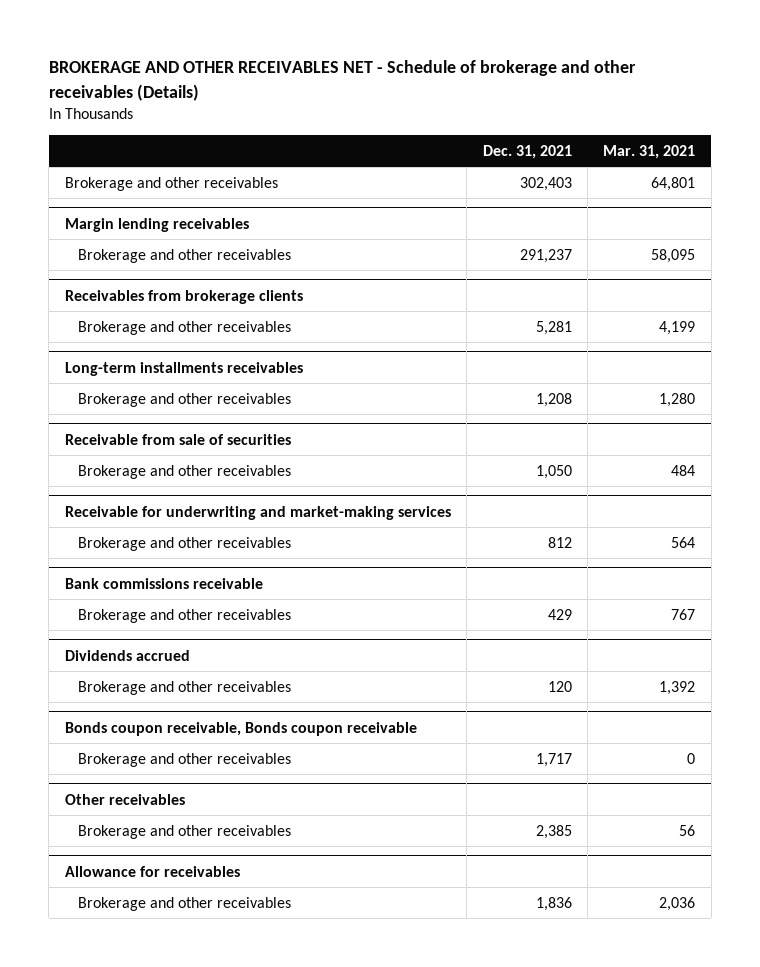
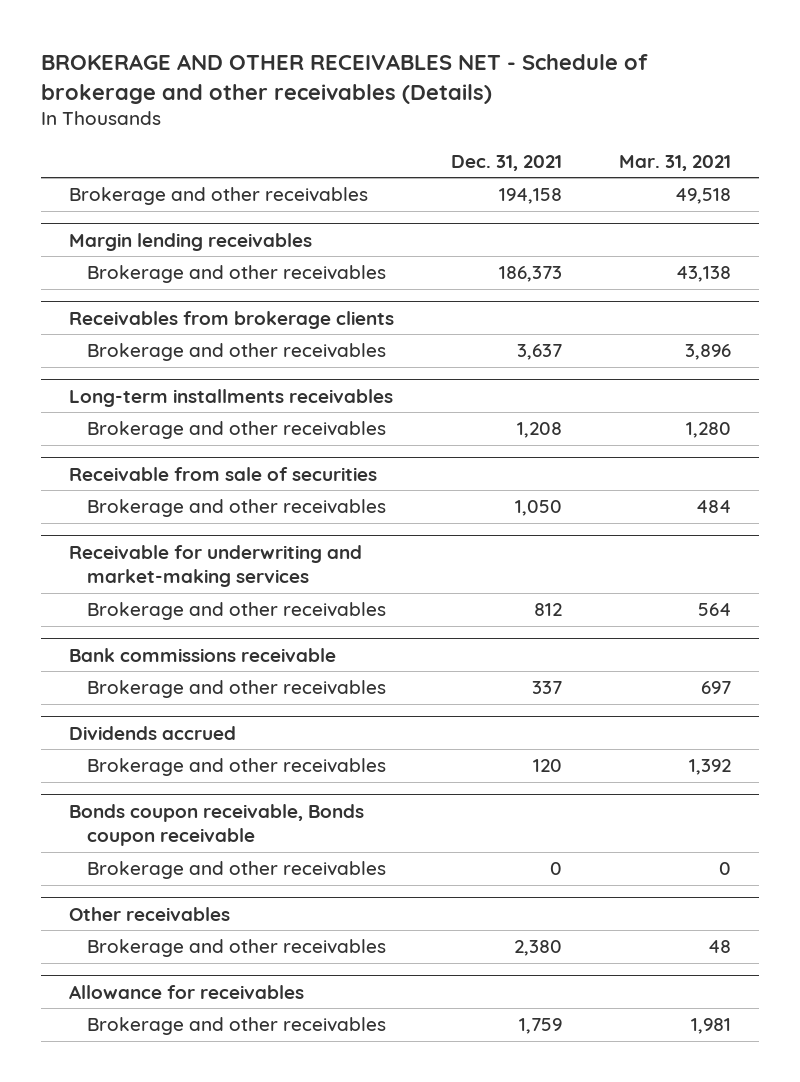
- Brokerage and other receivables | 302,403 | 64,801
+ Brokerage and other receivables | 194,158 | 49,518
@ Margin lending receivables
- Brokerage and other receivables | 291,237 | 58,095
+ Brokerage and other receivables | 186,373 | 43,138
@ Receivables from brokerage clients
- Brokerage and other receivables | 5,281 | 4,199
+ Brokerage and other receivables | 3,637 | 3,896
@ Bank commissions receivable
- Brokerage and other receivables | 429 | 767
+ Brokerage and other receivables | 337 | 697
@ Bonds coupon receivable, Bonds coupon receivable
- Brokerage and other receivables | 1,717 | 0
+ Brokerage and other receivables | 0 | 0
@ Other receivables
- Brokerage and other receivables | 2,385 | 56
+ Brokerage and other receivables | 2,380 | 48
@ Allowance for receivables
- Brokerage and other receivables | 1,836 | 2,036
+ Brokerage and other receivables | 1,759 | 1,981

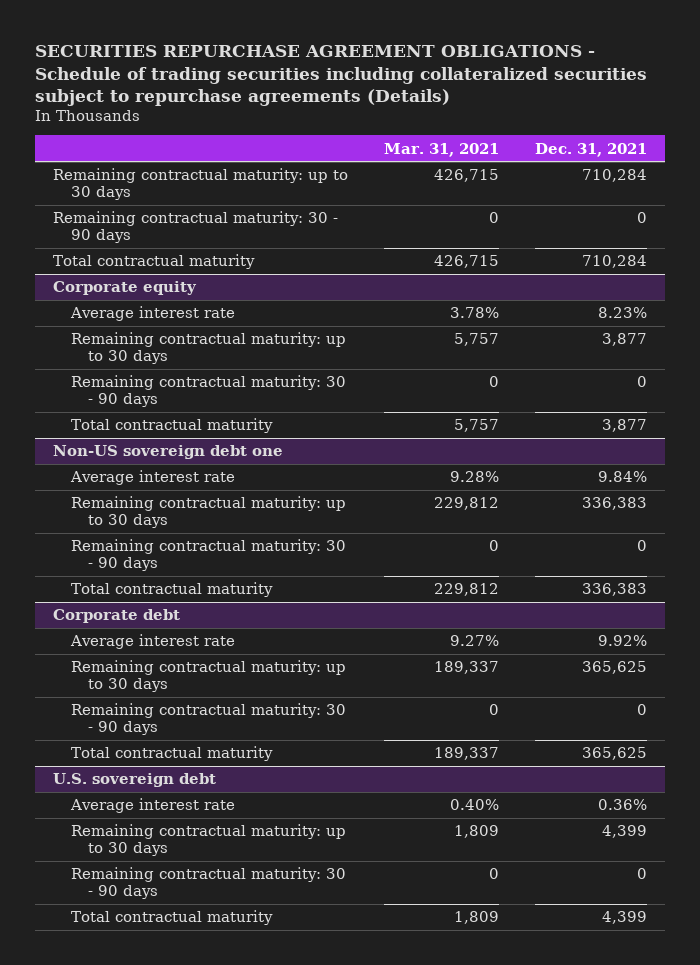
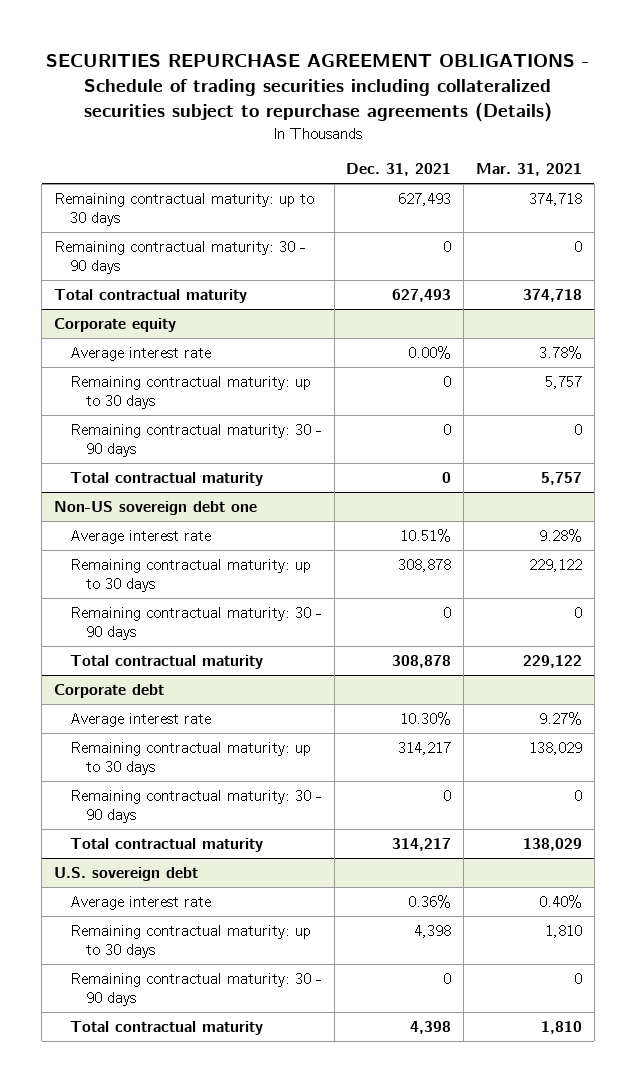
- | Mar. 31, 2021 | Dec. 31, 2021
+ | Dec. 31, 2021 | Mar. 31, 2021
- Remaining contractual maturity: up to 30 days | 426,715 | 710,284
+ Remaining contractual maturity: up to 30 days | 627,493 | 374,718
- Total contractual maturity | 426,715 | 710,284
+ Total contractual maturity | 627,493 | 374,718
@ Corporate equity
- Average interest rate | 3.78% | 8.23%
- Remaining contractual maturity: up to 30 days | 5,757 | 3,877
+ Average interest rate | 0.00% | 3.78%
+ Remaining contractual maturity: up to 30 days | 0 | 5,757
- Total contractual maturity | 5,757 | 3,877
+ Total contractual maturity | 0 | 5,757
@ Non-US sovereign debt one
- Average interest rate | 9.28% | 9.84%
- Remaining contractual maturity: up to 30 days | 229,812 | 336,383
+ Average interest rate | 10.51% | 9.28%
+ Remaining contractual maturity: up to 30 days | 308,878 | 229,122
- Total contractual maturity | 229,812 | 336,383
+ Total contractual maturity | 308,878 | 229,122
@ Corporate debt
- Average interest rate | 9.27% | 9.92%
- Remaining contractual maturity: up to 30 days | 189,337 | 365,625
+ Average interest rate | 10.30% | 9.27%
+ Remaining contractual maturity: up to 30 days | 314,217 | 138,029
- Total contractual maturity | 189,337 | 365,625
+ Total contractual maturity | 314,217 | 138,029
@ U.S. sovereign debt
- Remaining contractual maturity: up to 30 days | 1,809 | 4,399
+ Remaining contractual maturity: up to 30 days | 4,398 | 1,810
- Total contractual maturity | 1,809 | 4,399
+ Total contractual maturity | 4,398 | 1,810

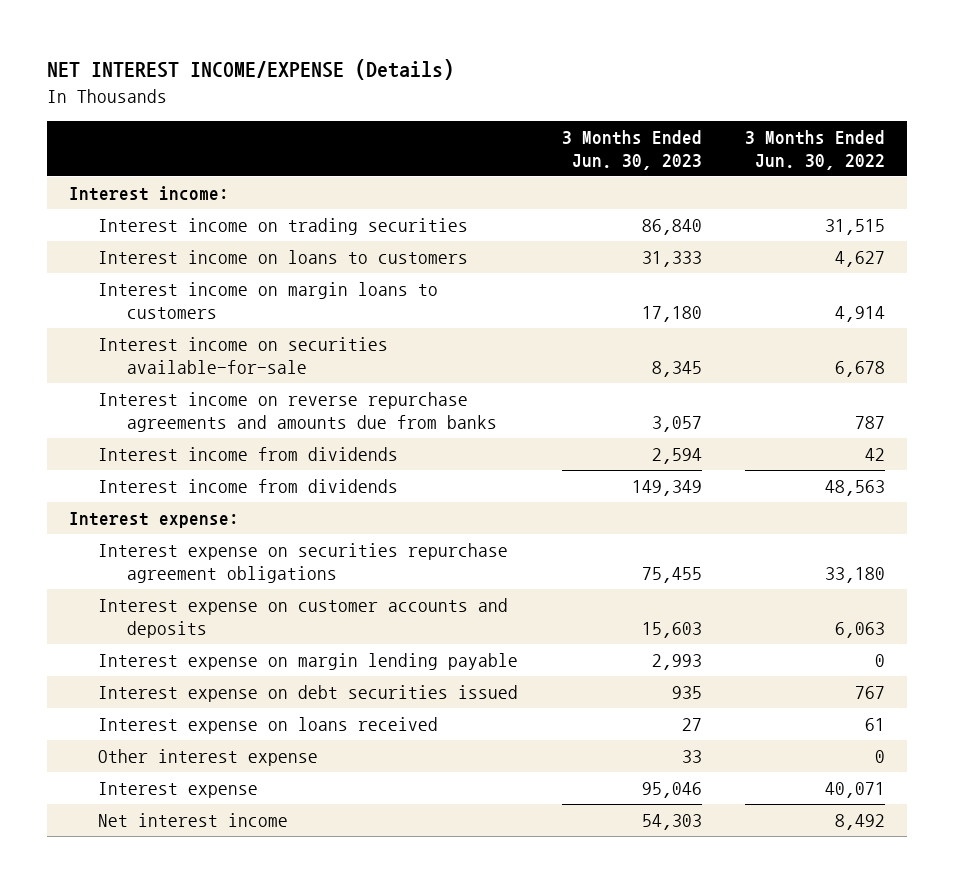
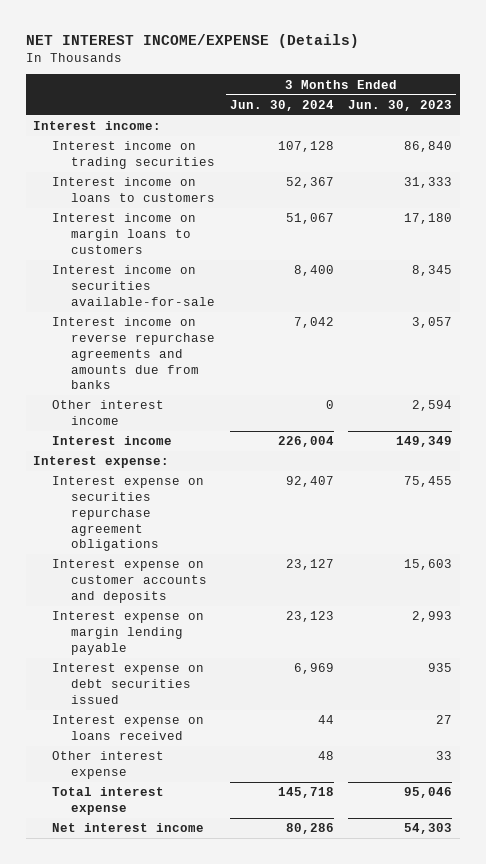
- | 3 Months Ended Jun. 30, 2023 | 3 Months Ended Jun. 30, 2022
+ | 3 Months Ended Jun. 30, 2024 | 3 Months Ended Jun. 30, 2023
- Interest income from dividends | 2,594 | 42
- Interest income from dividends | 149,349 | 48,563
+ Other interest income | 0 | 2,594
+ Interest income | 226,004 | 149,349
- Interest expense | 95,046 | 40,071
+ Total interest expense | 145,718 | 95,046

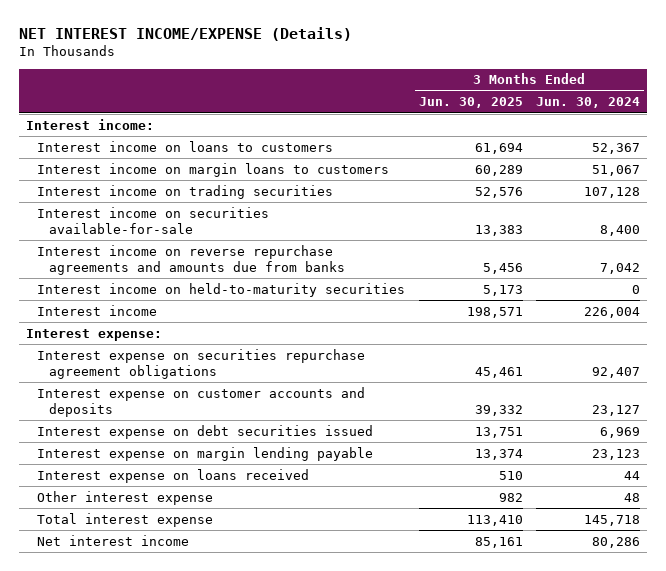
- | 3 Months Ended Jun. 30, 2024 | 3 Months Ended Jun. 30, 2023
+ | 3 Months Ended Jun. 30, 2025 | 3 Months Ended Jun. 30, 2024
moved down: Interest income on trading securities | 52,576 | 107,128
- Other interest income | 0 | 2,594
+ Interest income on held-to-maturity securities | 5,173 | 0
moved down: Interest expense on margin lending payable | 13,374 | 23,123

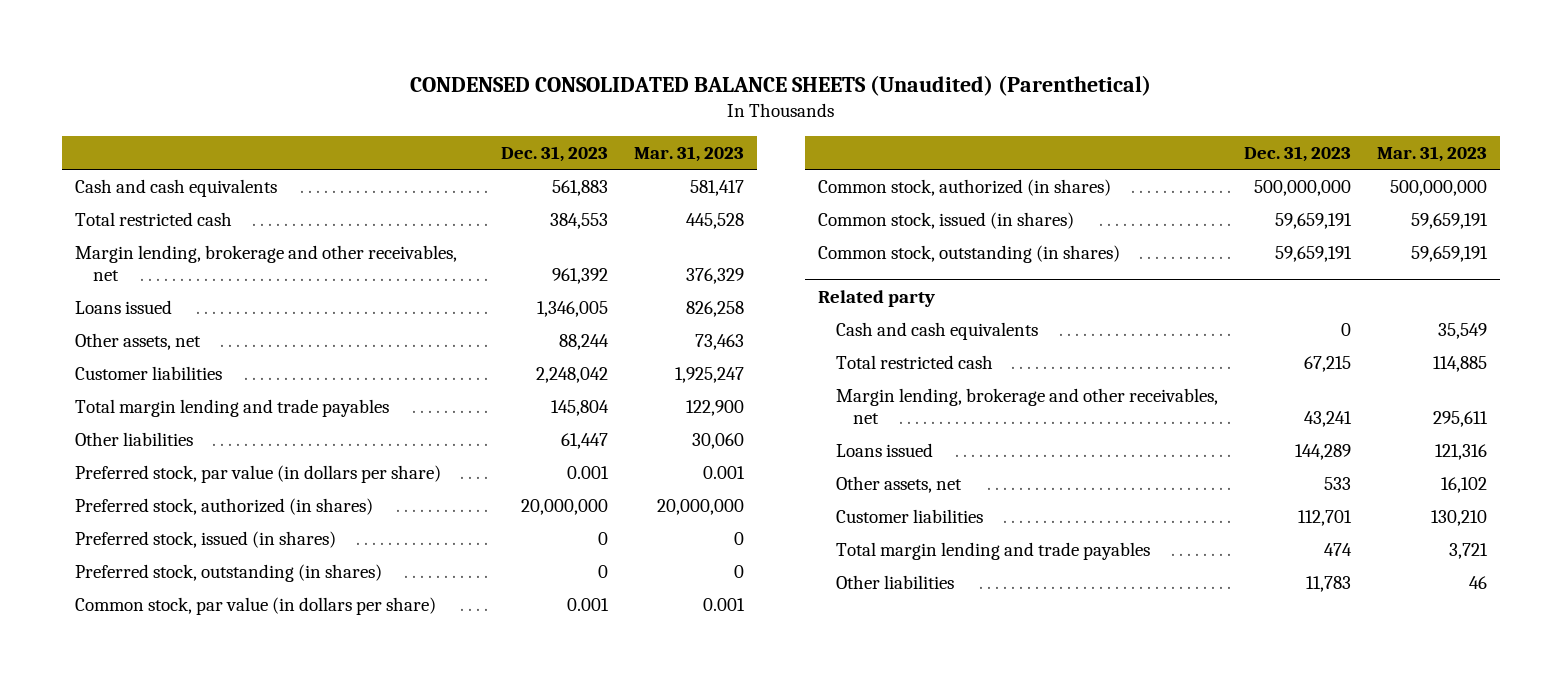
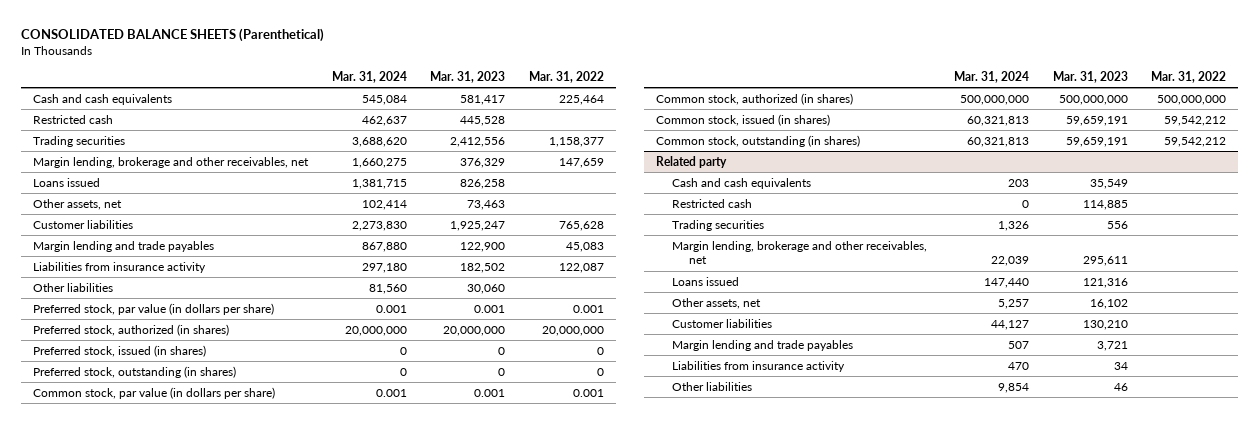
- CONDENSED CONSOLIDATED BALANCE SHEETS (Unaudited) (Parenthetical)
+ CONSOLIDATED BALANCE SHEETS (Parenthetical)
- | Dec. 31, 2023 | Mar. 31, 2023
+ | Mar. 31, 2024 | Mar. 31, 2023 | Mar. 31, 2022
- Total restricted cash | 384,553 | 445,528
+ Restricted cash | 462,637 | 445,528 |
+ Trading securities | 3,688,620 | 2,412,556 | 1,158,377
- Total margin lending and trade payables | 145,804 | 122,900
+ Margin lending and trade payables | 867,880 | 122,900 | 45,083
+ Liabilities from insurance activity | 297,180 | 182,502 | 122,087
@ Related party
- Total restricted cash | 67,215 | 114,885
+ Restricted cash | 0 | 114,885 |
+ Trading securities | 1,326 | 556 |
- Total margin lending and trade payables | 474 | 3,721
+ Margin lending and trade payables | 507 | 3,721 |
+ Liabilities from insurance activity | 470 | 34 |

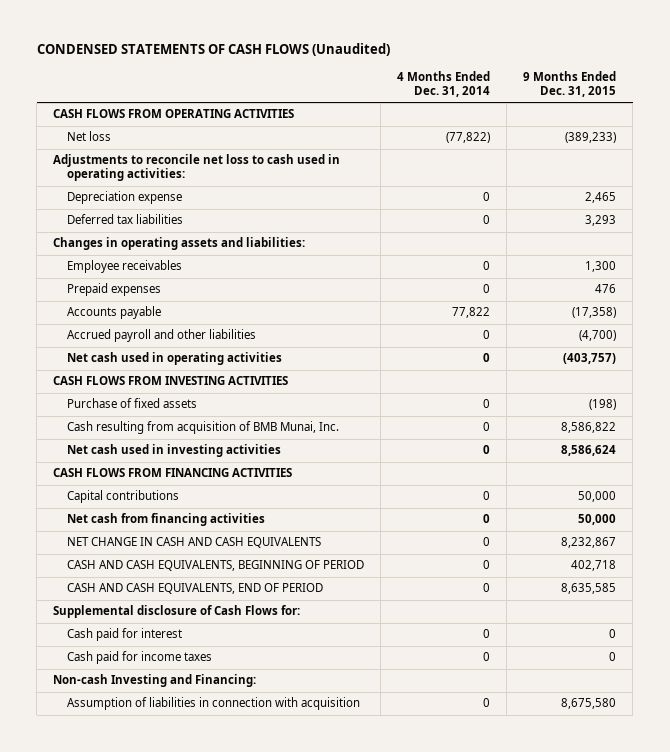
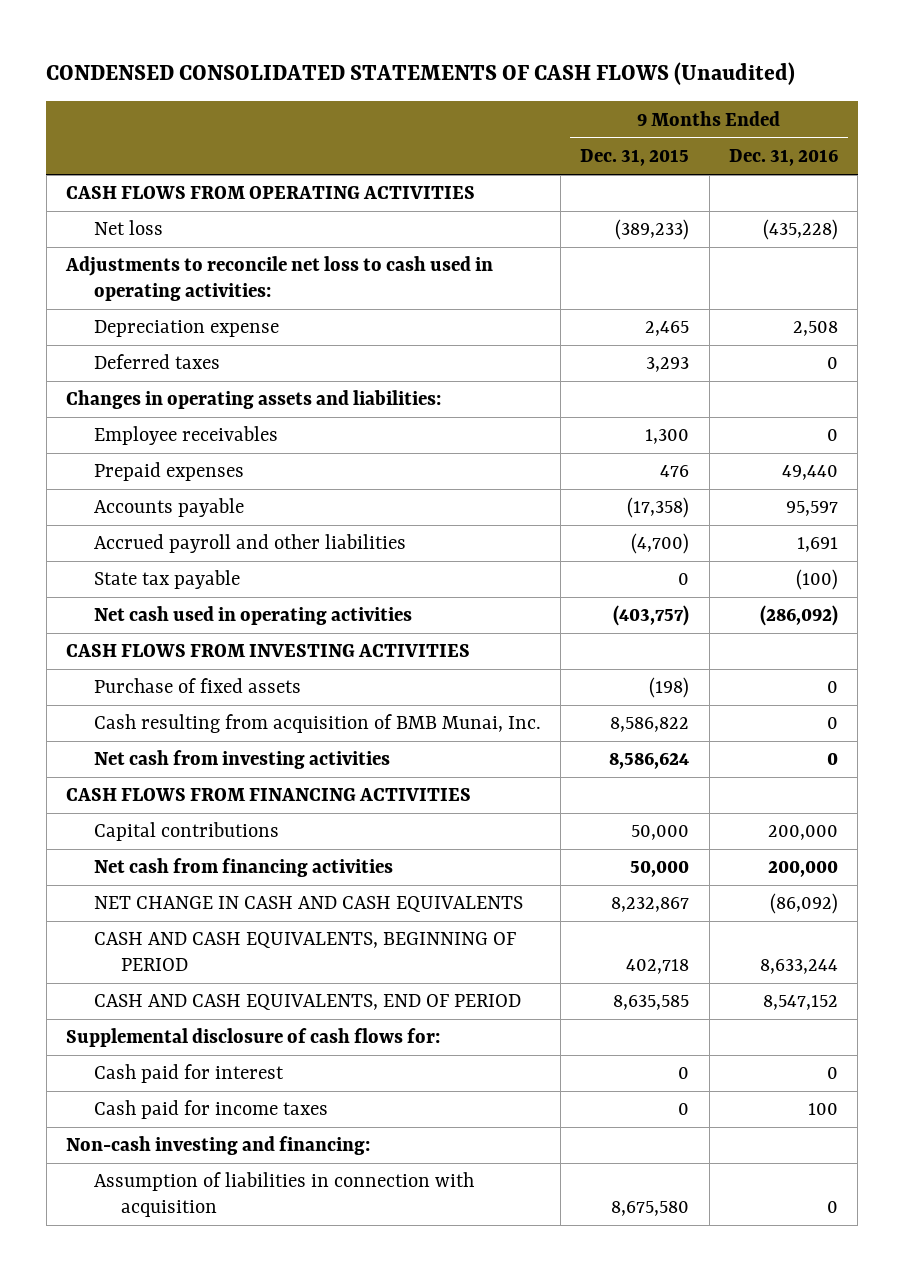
- CONDENSED STATEMENTS OF CASH FLOWS (Unaudited)
+ CONDENSED CONSOLIDATED STATEMENTS OF CASH FLOWS (Unaudited)
- | 4 Months Ended Dec. 31, 2014 | 9 Months Ended Dec. 31, 2015
+ | 9 Months Ended Dec. 31, 2015 | 9 Months Ended Dec. 31, 2016
- Deferred tax liabilities | 0 | 3,293
+ Deferred taxes | 3,293 | 0
+ State tax payable | 0 | (100)
- Net cash used in investing activities | 0 | 8,586,624
+ Net cash from investing activities | 8,586,624 | 0
- Supplemental disclosure of Cash Flows for:
+ Supplemental disclosure of cash flows for:
- Non-cash Investing and Financing:
+ Non-cash investing and financing:

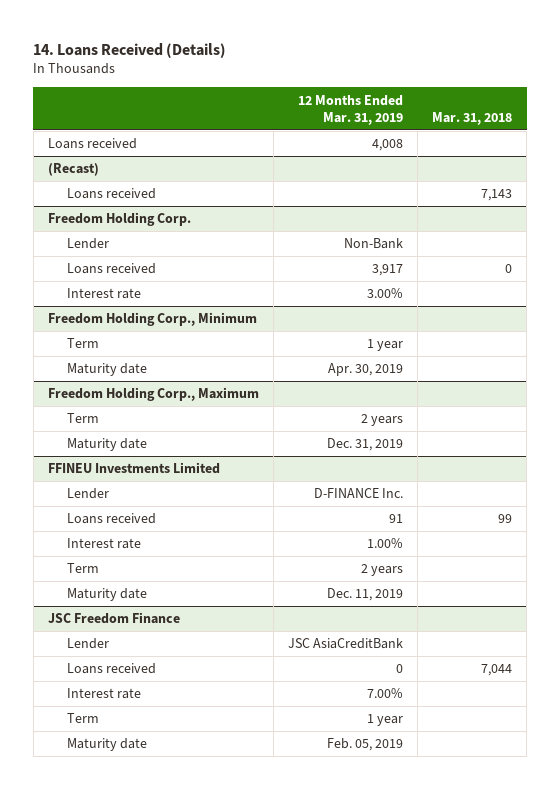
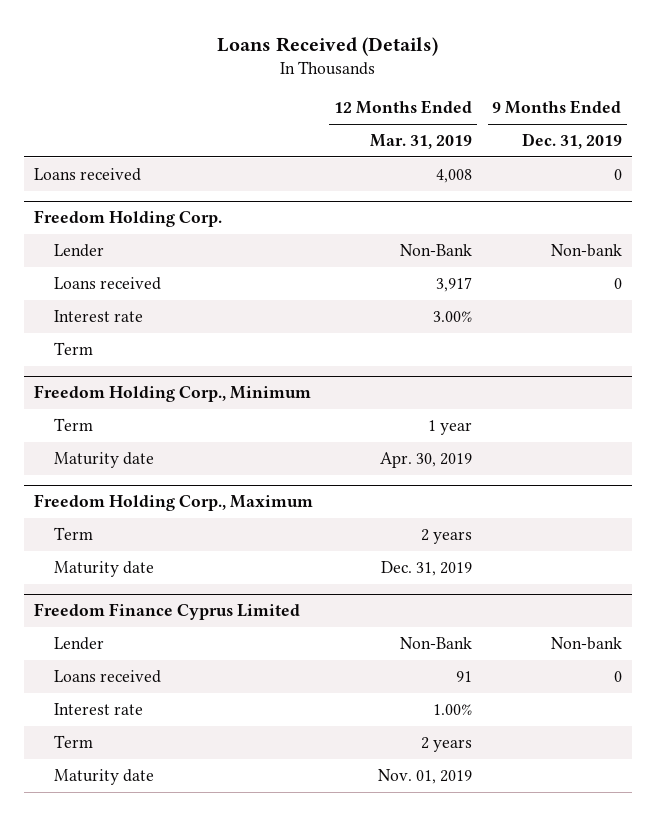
- 14. Loans Received (Details)
+ Loans Received (Details)
- | 12 Months Ended Mar. 31, 2019 | Mar. 31, 2018
+ | 12 Months Ended Mar. 31, 2019 | 9 Months Ended Dec. 31, 2019
- (Recast)
- Loans received | | 7,143
@ Freedom Holding Corp.
+ Term
- FFINEU Investments Limited
- Lender | D-FINANCE Inc. |
+ Freedom Finance Cyprus Limited
+ Lender | Non-Bank | Non-bank
- Maturity date | Dec. 11, 2019 |
- JSC Freedom Finance
- Lender | JSC AsiaCreditBank |
- Loans received | 0 | 7,044
- Interest rate | 7.00% |
- Term | 1 year |
- Maturity date | Feb. 05, 2019 |
+ Maturity date | Nov. 01, 2019 |

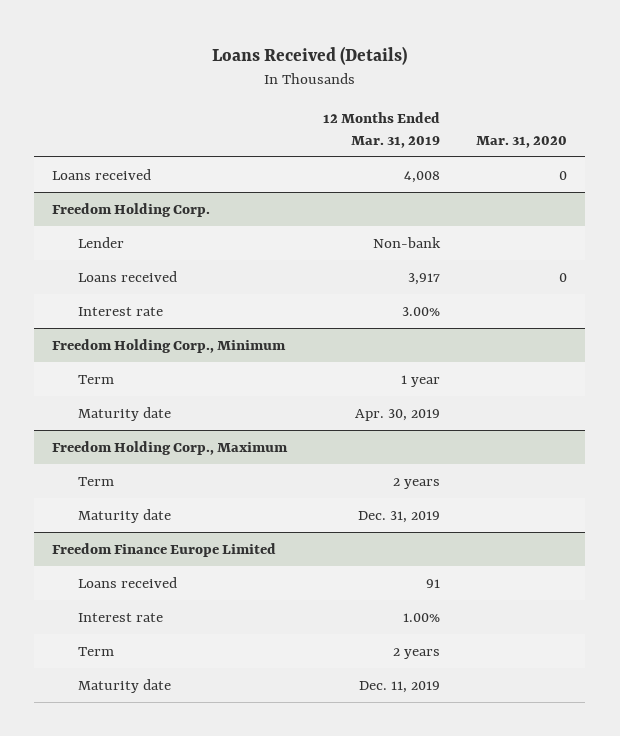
- | 12 Months Ended Mar. 31, 2019 | 9 Months Ended Dec. 31, 2019
+ | 12 Months Ended Mar. 31, 2019 | Mar. 31, 2020
@ Freedom Holding Corp.
- Lender | Non-Bank | Non-bank
+ Lender | Non-bank |
- Term
- Freedom Finance Cyprus Limited
- Lender | Non-Bank | Non-bank
+ Freedom Finance Europe Limited
- Maturity date | Nov. 01, 2019 |
+ Maturity date | Dec. 11, 2019 |

